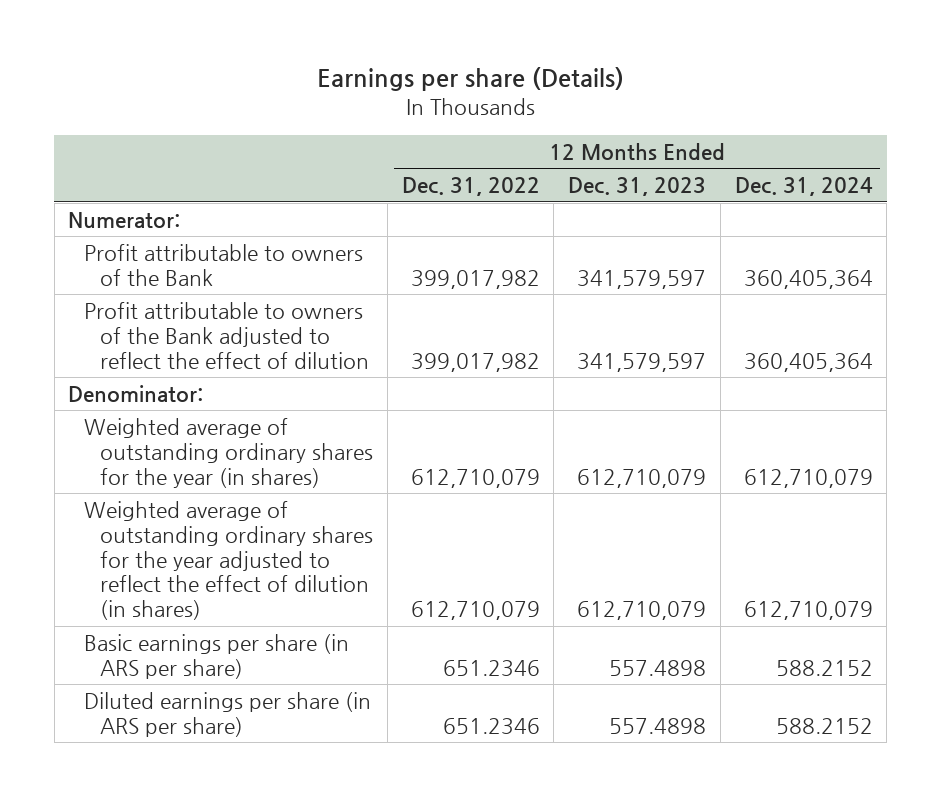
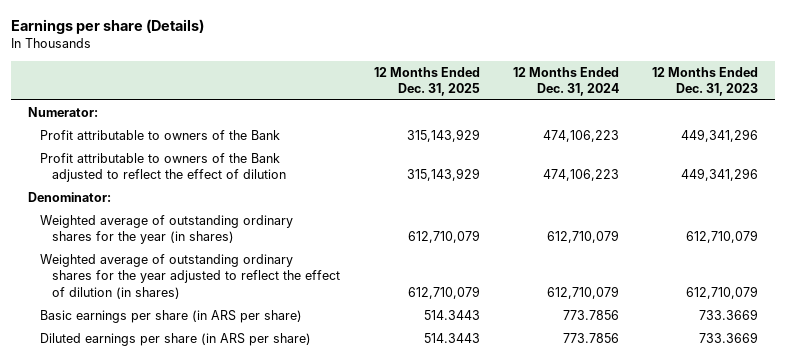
- | 12 Months Ended Dec. 31, 2022 | 12 Months Ended Dec. 31, 2023 | 12 Months Ended Dec. 31, 2024
+ | 12 Months Ended Dec. 31, 2025 | 12 Months Ended Dec. 31, 2024 | 12 Months Ended Dec. 31, 2023
- Profit attributable to owners of the Bank | 399,017,982 | 341,579,597 | 360,405,364
- Profit attributable to owners of the Bank adjusted to reflect the effect of dilution | 399,017,982 | 341,579,597 | 360,405,364
+ Profit attributable to owners of the Bank | 315,143,929 | 474,106,223 | 449,341,296
+ Profit attributable to owners of the Bank adjusted to reflect the effect of dilution | 315,143,929 | 474,106,223 | 449,341,296
- Basic earnings per share (in ARS per share) | 651.2346 | 557.4898 | 588.2152
- Diluted earnings per share (in ARS per share) | 651.2346 | 557.4898 | 588.2152
+ Basic earnings per share (in ARS per share) | 514.3443 | 773.7856 | 733.3669
+ Diluted earnings per share (in ARS per share) | 514.3443 | 773.7856 | 733.3669

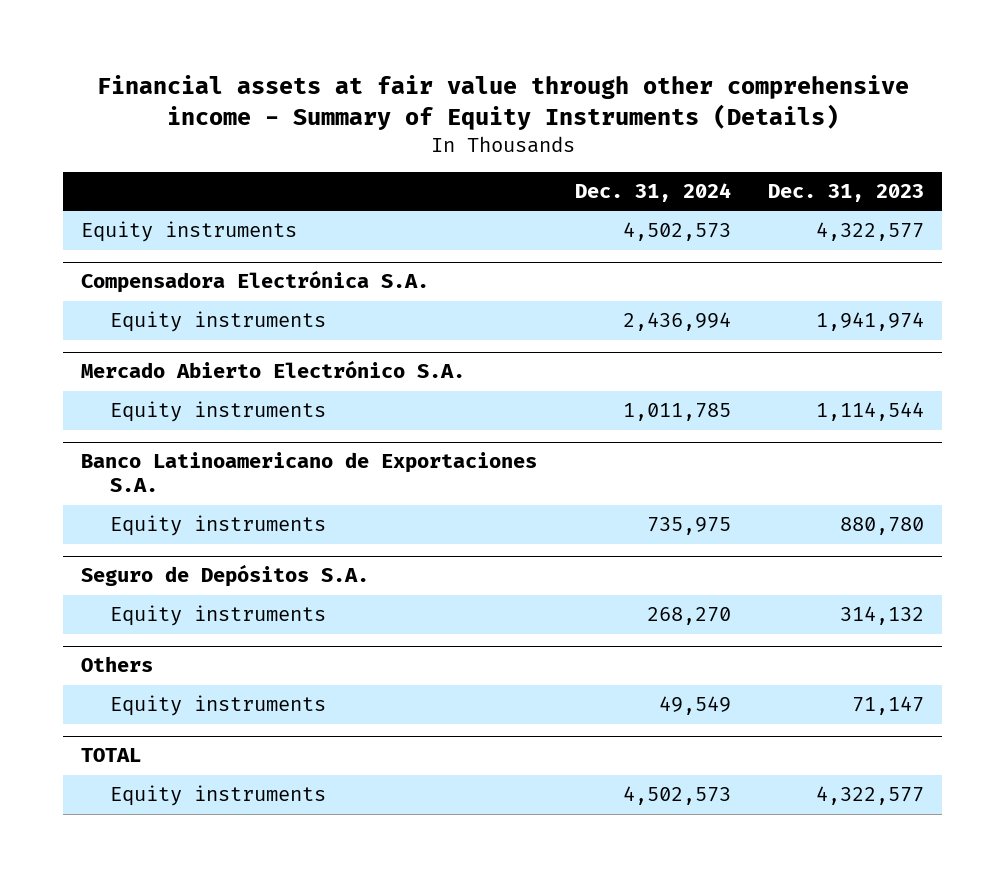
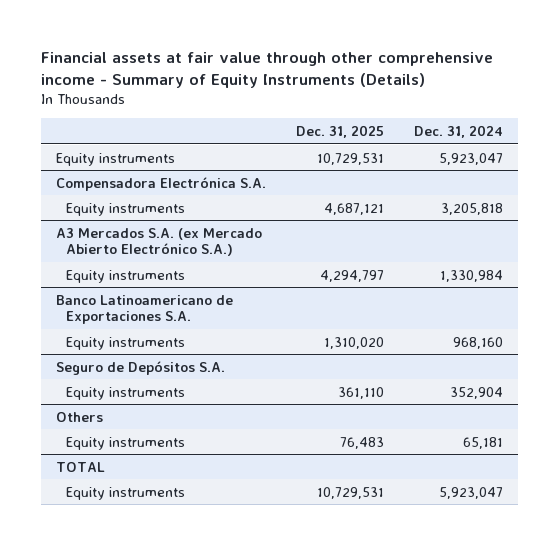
- | Dec. 31, 2024 | Dec. 31, 2023
+ | Dec. 31, 2025 | Dec. 31, 2024
- Equity instruments | 4,502,573 | 4,322,577
+ Equity instruments | 10,729,531 | 5,923,047
@ Compensadora Electrónica S.A.
- Equity instruments | 2,436,994 | 1,941,974
- Mercado Abierto Electrónico S.A.
- Equity instruments | 1,011,785 | 1,114,544
@ Compensadora Electrónica S.A.
+ Equity instruments | 4,687,121 | 3,205,818
+ A3 Mercados S.A. (ex Mercado Abierto Electrónico S.A.)
+ Equity instruments | 4,294,797 | 1,330,984
@ Banco Latinoamericano de Exportaciones S.A.
- Equity instruments | 735,975 | 880,780
+ Equity instruments | 1,310,020 | 968,160
@ Seguro de Depósitos S.A.
- Equity instruments | 268,270 | 314,132
+ Equity instruments | 361,110 | 352,904
@ Others
- Equity instruments | 49,549 | 71,147
+ Equity instruments | 76,483 | 65,181
@ TOTAL
- Equity instruments | 4,502,573 | 4,322,577
+ Equity instruments | 10,729,531 | 5,923,047

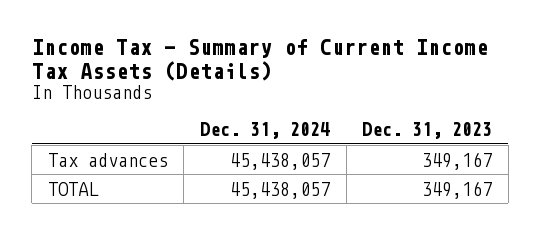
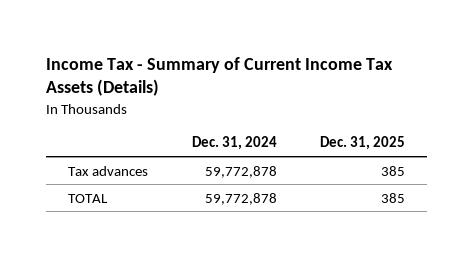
- | Dec. 31, 2024 | Dec. 31, 2023
+ | Dec. 31, 2024 | Dec. 31, 2025
- Tax advances | 45,438,057 | 349,167
- TOTAL | 45,438,057 | 349,167
+ Tax advances | 59,772,878 | 385
+ TOTAL | 59,772,878 | 385

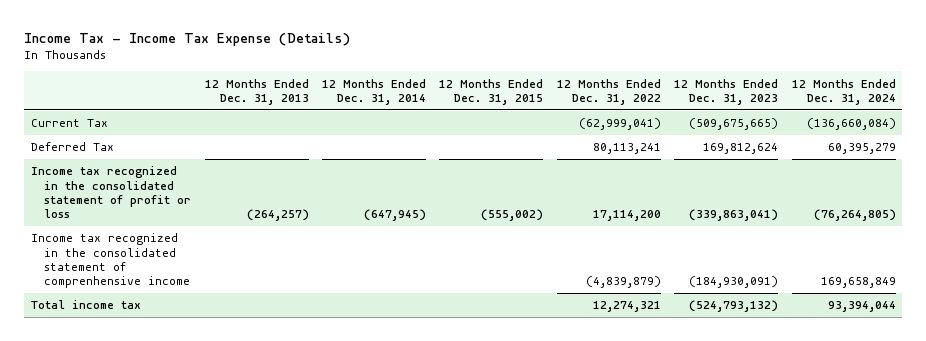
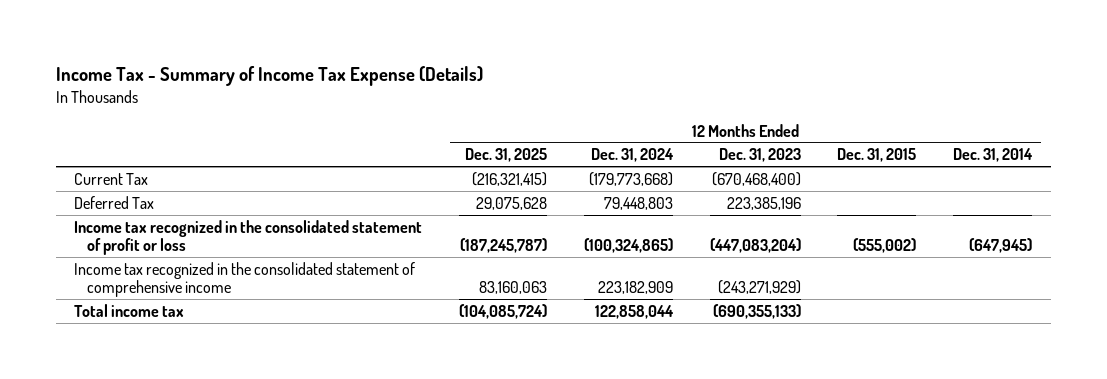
- Income Tax - Income Tax Expense (Details)
+ Income Tax - Summary of Income Tax Expense (Details)
- | 12 Months Ended Dec. 31, 2013 | 12 Months Ended Dec. 31, 2014 | 12 Months Ended Dec. 31, 2015 | 12 Months Ended Dec. 31, 2022 | 12 Months Ended Dec. 31, 2023 | 12 Months Ended Dec. 31, 2024
+ | 12 Months Ended Dec. 31, 2025 | 12 Months Ended Dec. 31, 2024 | 12 Months Ended Dec. 31, 2023 | 12 Months Ended Dec. 31, 2015 | 12 Months Ended Dec. 31, 2014
- Current Tax | | | | (62,999,041) | (509,675,665) | (136,660,084)
- Deferred Tax | | | | 80,113,241 | 169,812,624 | 60,395,279
- Income tax recognized in the consolidated statement of profit or loss | (264,257) | (647,945) | (555,002) | 17,114,200 | (339,863,041) | (76,264,805)
- Income tax recognized in the consolidated statement of comprenhensive income | | | | (4,839,879) | (184,930,091) | 169,658,849
- Total income tax | | | | 12,274,321 | (524,793,132) | 93,394,044
+ Current Tax | (216,321,415) | (179,773,668) | (670,468,400) | |
+ Deferred Tax | 29,075,628 | 79,448,803 | 223,385,196 | |
+ Income tax recognized in the consolidated statement of profit or loss | (187,245,787) | (100,324,865) | (447,083,204) | (555,002) | (647,945)
+ Income tax recognized in the consolidated statement of comprehensive income | 83,160,063 | 223,182,909 | (243,271,929) | |
+ Total income tax | (104,085,724) | 122,858,044 | (690,355,133) | |

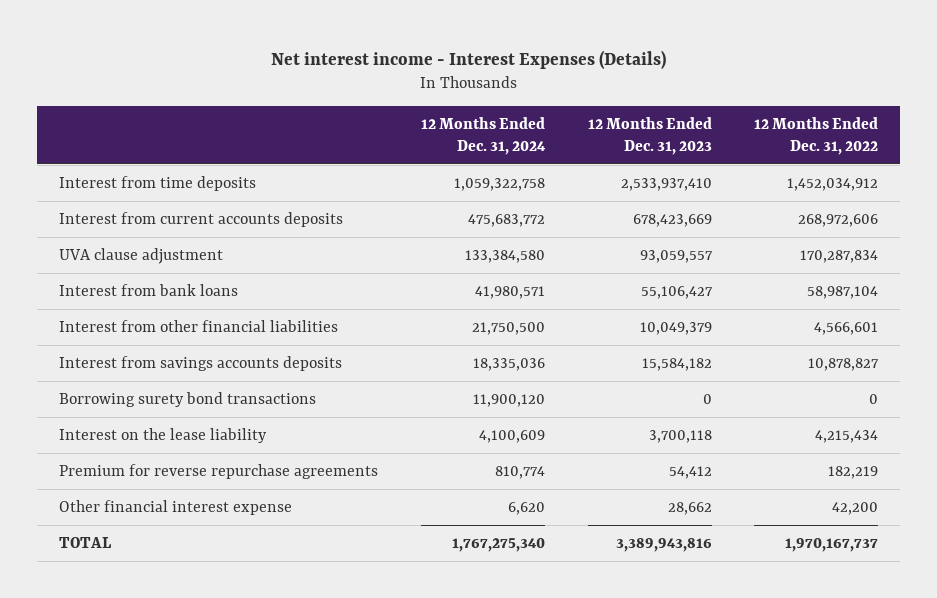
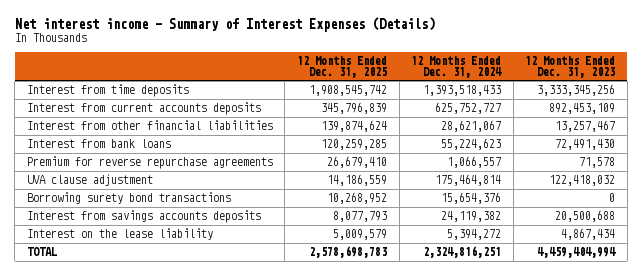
- Net interest income - Interest Expenses (Details)
+ Net interest income - Summary of Interest Expenses (Details)
- | 12 Months Ended Dec. 31, 2024 | 12 Months Ended Dec. 31, 2023 | 12 Months Ended Dec. 31, 2022
+ | 12 Months Ended Dec. 31, 2025 | 12 Months Ended Dec. 31, 2024 | 12 Months Ended Dec. 31, 2023
- Interest from time deposits | 1,059,322,758 | 2,533,937,410 | 1,452,034,912
- Interest from current accounts deposits | 475,683,772 | 678,423,669 | 268,972,606
- UVA clause adjustment | 133,384,580 | 93,059,557 | 170,287,834
- Interest from bank loans | 41,980,571 | 55,106,427 | 58,987,104
- Interest from other financial liabilities | 21,750,500 | 10,049,379 | 4,566,601
- Interest from savings accounts deposits | 18,335,036 | 15,584,182 | 10,878,827
- Borrowing surety bond transactions | 11,900,120 | 0 | 0
- Interest on the lease liability | 4,100,609 | 3,700,118 | 4,215,434
- Premium for reverse repurchase agreements | 810,774 | 54,412 | 182,219
- Other financial interest expense | 6,620 | 28,662 | 42,200
- TOTAL | 1,767,275,340 | 3,389,943,816 | 1,970,167,737
+ Interest from time deposits | 1,908,545,742 | 1,393,518,433 | 3,333,345,256
+ Interest from current accounts deposits | 345,796,839 | 625,752,727 | 892,453,109
+ Interest from other financial liabilities | 139,874,624 | 28,621,067 | 13,257,467
+ Interest from bank loans | 120,259,285 | 55,224,623 | 72,491,430
+ Premium for reverse repurchase agreements | 26,679,410 | 1,066,557 | 71,578
+ UVA clause adjustment | 14,186,559 | 175,464,814 | 122,418,032
+ Borrowing surety bond transactions | 10,268,952 | 15,654,376 | 0
+ Interest from savings accounts deposits | 8,077,793 | 24,119,382 | 20,500,688
+ Interest on the lease liability | 5,009,579 | 5,394,272 | 4,867,434
+ TOTAL | 2,578,698,783 | 2,324,816,251 | 4,459,404,994

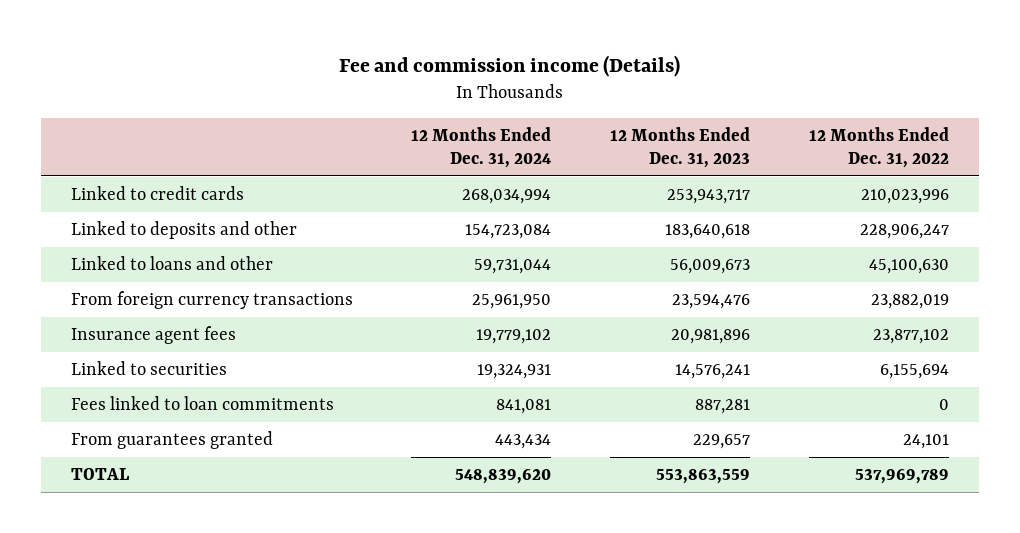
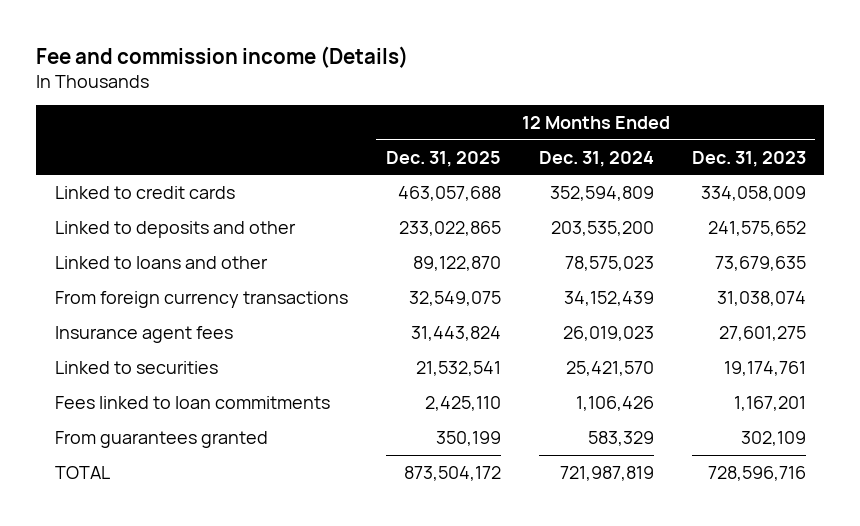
- | 12 Months Ended Dec. 31, 2024 | 12 Months Ended Dec. 31, 2023 | 12 Months Ended Dec. 31, 2022
+ | 12 Months Ended Dec. 31, 2025 | 12 Months Ended Dec. 31, 2024 | 12 Months Ended Dec. 31, 2023
- Linked to credit cards | 268,034,994 | 253,943,717 | 210,023,996
- Linked to deposits and other | 154,723,084 | 183,640,618 | 228,906,247
- Linked to loans and other | 59,731,044 | 56,009,673 | 45,100,630
- From foreign currency transactions | 25,961,950 | 23,594,476 | 23,882,019
- Insurance agent fees | 19,779,102 | 20,981,896 | 23,877,102
- Linked to securities | 19,324,931 | 14,576,241 | 6,155,694
- Fees linked to loan commitments | 841,081 | 887,281 | 0
- From guarantees granted | 443,434 | 229,657 | 24,101
- TOTAL | 548,839,620 | 553,863,559 | 537,969,789
+ Linked to credit cards | 463,057,688 | 352,594,809 | 334,058,009
+ Linked to deposits and other | 233,022,865 | 203,535,200 | 241,575,652
+ Linked to loans and other | 89,122,870 | 78,575,023 | 73,679,635
+ From foreign currency transactions | 32,549,075 | 34,152,439 | 31,038,074
+ Insurance agent fees | 31,443,824 | 26,019,023 | 27,601,275
+ Linked to securities | 21,532,541 | 25,421,570 | 19,174,761
+ Fees linked to loan commitments | 2,425,110 | 1,106,426 | 1,167,201
+ From guarantees granted | 350,199 | 583,329 | 302,109
+ TOTAL | 873,504,172 | 721,987,819 | 728,596,716

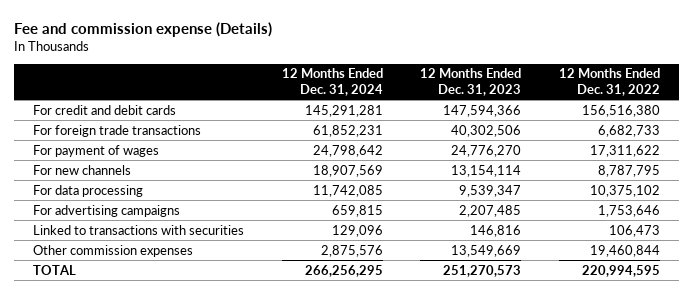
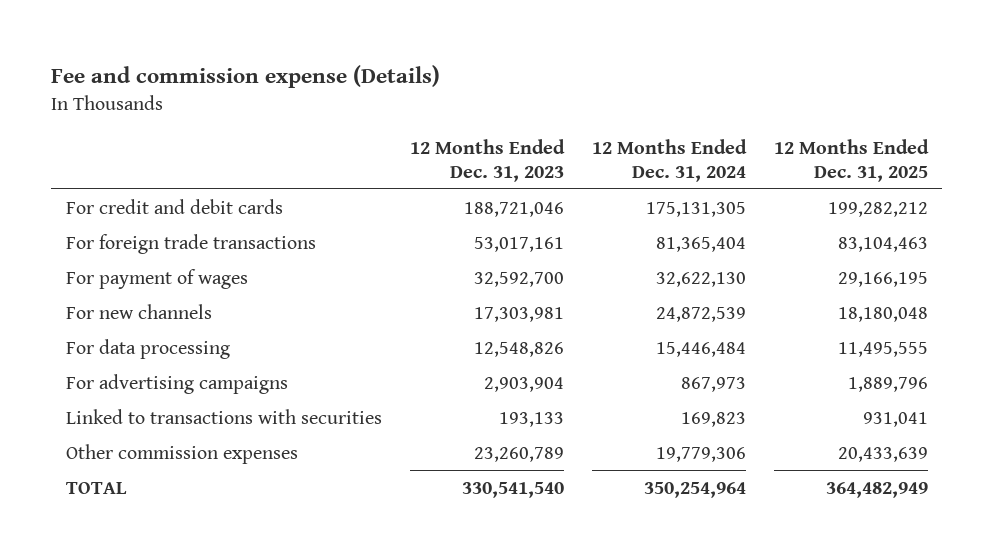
- | 12 Months Ended Dec. 31, 2024 | 12 Months Ended Dec. 31, 2023 | 12 Months Ended Dec. 31, 2022
+ | 12 Months Ended Dec. 31, 2023 | 12 Months Ended Dec. 31, 2024 | 12 Months Ended Dec. 31, 2025
- For credit and debit cards | 145,291,281 | 147,594,366 | 156,516,380
- For foreign trade transactions | 61,852,231 | 40,302,506 | 6,682,733
- For payment of wages | 24,798,642 | 24,776,270 | 17,311,622
- For new channels | 18,907,569 | 13,154,114 | 8,787,795
- For data processing | 11,742,085 | 9,539,347 | 10,375,102
- For advertising campaigns | 659,815 | 2,207,485 | 1,753,646
- Linked to transactions with securities | 129,096 | 146,816 | 106,473
- Other commission expenses | 2,875,576 | 13,549,669 | 19,460,844
- TOTAL | 266,256,295 | 251,270,573 | 220,994,595
+ For credit and debit cards | 188,721,046 | 175,131,305 | 199,282,212
+ For foreign trade transactions | 53,017,161 | 81,365,404 | 83,104,463
+ For payment of wages | 32,592,700 | 32,622,130 | 29,166,195
+ For new channels | 17,303,981 | 24,872,539 | 18,180,048
+ For data processing | 12,548,826 | 15,446,484 | 11,495,555
+ For advertising campaigns | 2,903,904 | 867,973 | 1,889,796
+ Linked to transactions with securities | 193,133 | 169,823 | 931,041
+ Other commission expenses | 23,260,789 | 19,779,306 | 20,433,639
+ TOTAL | 330,541,540 | 350,254,964 | 364,482,949

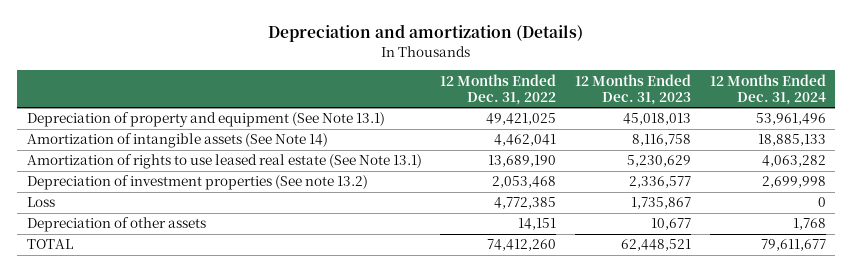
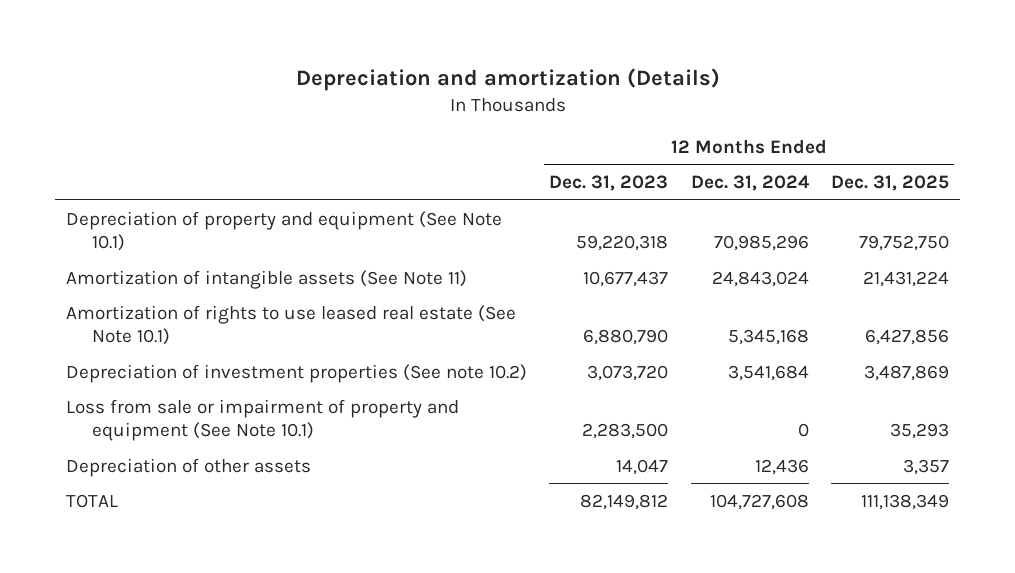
- | 12 Months Ended Dec. 31, 2022 | 12 Months Ended Dec. 31, 2023 | 12 Months Ended Dec. 31, 2024
+ | 12 Months Ended Dec. 31, 2023 | 12 Months Ended Dec. 31, 2024 | 12 Months Ended Dec. 31, 2025
- Depreciation of property and equipment (See Note 13.1) | 49,421,025 | 45,018,013 | 53,961,496
- Amortization of intangible assets (See Note 14) | 4,462,041 | 8,116,758 | 18,885,133
- Amortization of rights to use leased real estate (See Note 13.1) | 13,689,190 | 5,230,629 | 4,063,282
- Depreciation of investment properties (See note 13.2) | 2,053,468 | 2,336,577 | 2,699,998
- Loss | 4,772,385 | 1,735,867 | 0
- Depreciation of other assets | 14,151 | 10,677 | 1,768
- TOTAL | 74,412,260 | 62,448,521 | 79,611,677
+ Depreciation of property and equipment (See Note 10.1) | 59,220,318 | 70,985,296 | 79,752,750
+ Amortization of intangible assets (See Note 11) | 10,677,437 | 24,843,024 | 21,431,224
+ Amortization of rights to use leased real estate (See Note 10.1) | 6,880,790 | 5,345,168 | 6,427,856
+ Depreciation of investment properties (See note 10.2) | 3,073,720 | 3,541,684 | 3,487,869
+ Loss from sale or impairment of property and equipment (See Note 10.1) | 2,283,500 | 0 | 35,293
+ Depreciation of other assets | 14,047 | 12,436 | 3,357
+ TOTAL | 82,149,812 | 104,727,608 | 111,138,349

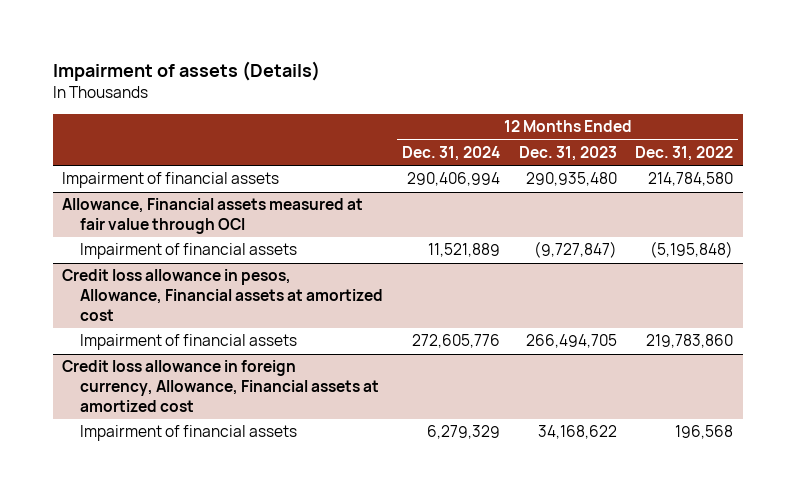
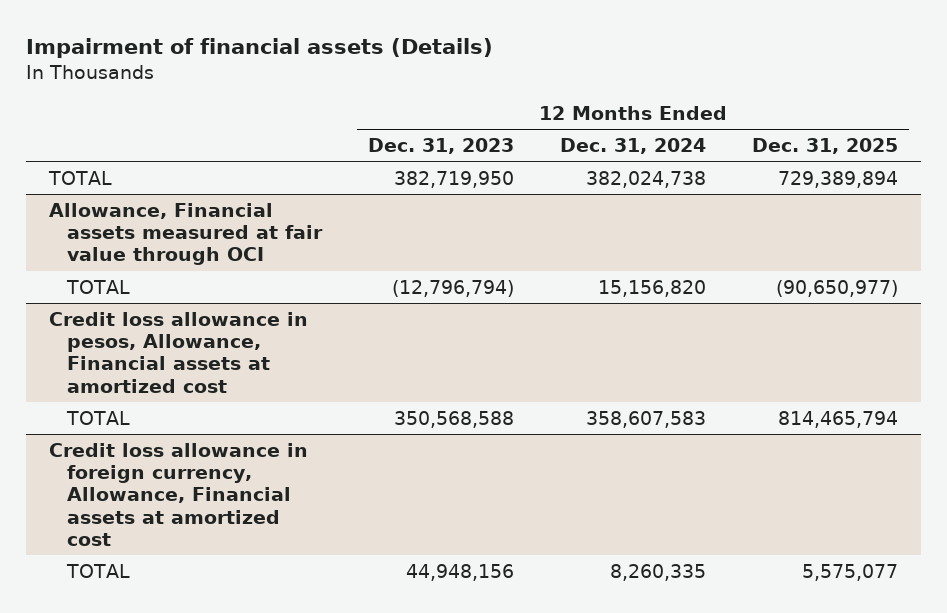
- Impairment of assets (Details)
+ Impairment of financial assets (Details)
- | 12 Months Ended Dec. 31, 2024 | 12 Months Ended Dec. 31, 2023 | 12 Months Ended Dec. 31, 2022
+ | 12 Months Ended Dec. 31, 2023 | 12 Months Ended Dec. 31, 2024 | 12 Months Ended Dec. 31, 2025
- Impairment of financial assets | 290,406,994 | 290,935,480 | 214,784,580
+ TOTAL | 382,719,950 | 382,024,738 | 729,389,894
@ Allowance, Financial assets measured at fair value through OCI
- Impairment of financial assets | 11,521,889 | (9,727,847) | (5,195,848)
+ TOTAL | (12,796,794) | 15,156,820 | (90,650,977)
@ Credit loss allowance in pesos, Allowance, Financial assets at amortized cost
- Impairment of financial assets | 272,605,776 | 266,494,705 | 219,783,860
+ TOTAL | 350,568,588 | 358,607,583 | 814,465,794
@ Credit loss allowance in foreign currency, Allowance, Financial assets at amortized cost
- Impairment of financial assets | 6,279,329 | 34,168,622 | 196,568
+ TOTAL | 44,948,156 | 8,260,335 | 5,575,077

